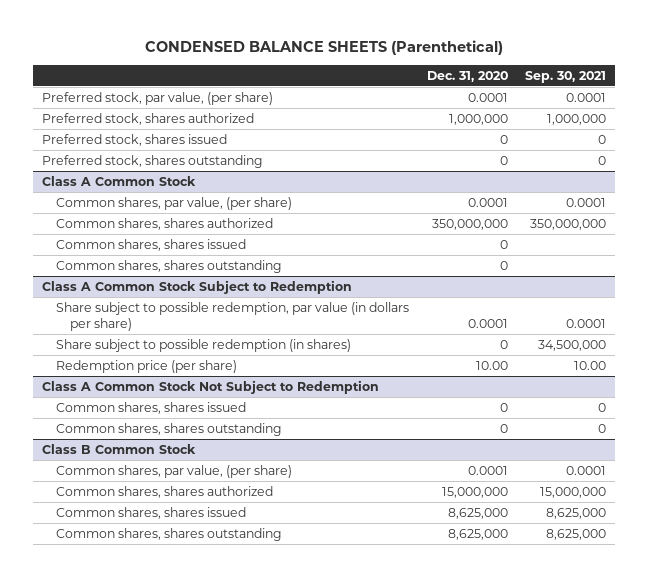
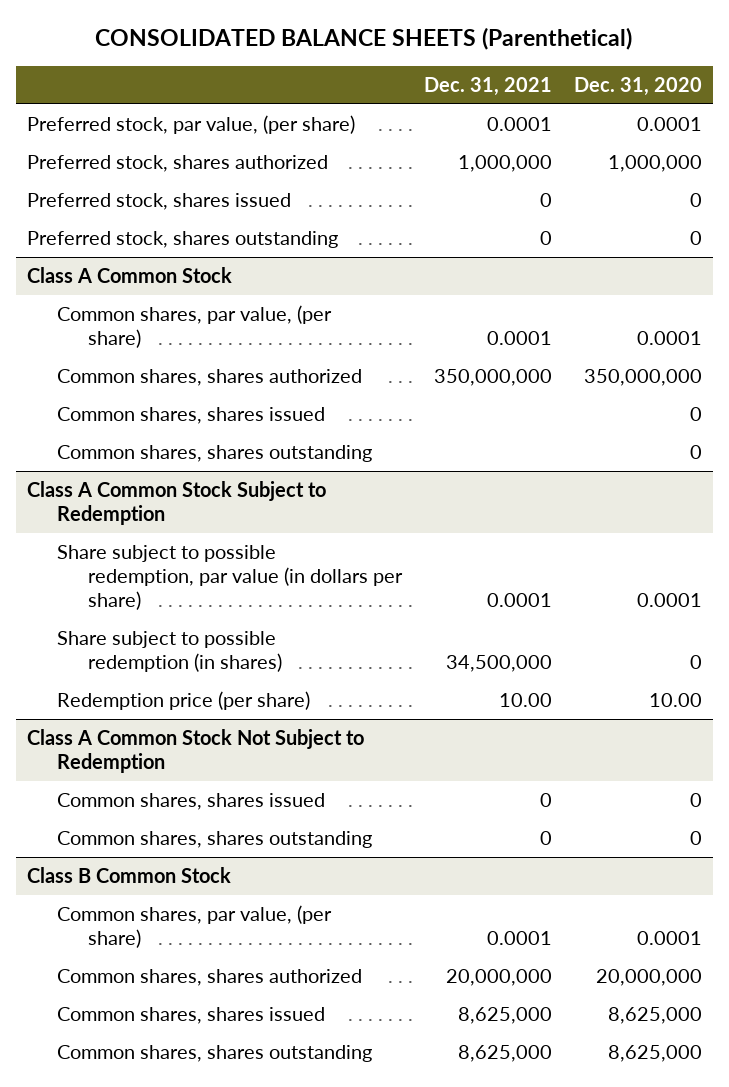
- CONDENSED BALANCE SHEETS (Parenthetical)
+ CONSOLIDATED BALANCE SHEETS (Parenthetical)
- | Dec. 31, 2020 | Sep. 30, 2021
+ | Dec. 31, 2021 | Dec. 31, 2020
@ Class B Common Stock
- Common shares, shares authorized | 15,000,000 | 15,000,000
+ Common shares, shares authorized | 20,000,000 | 20,000,000

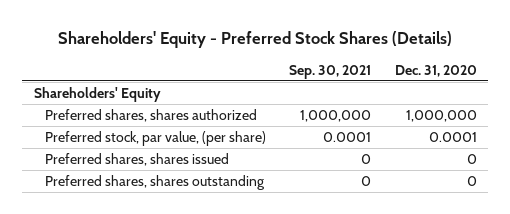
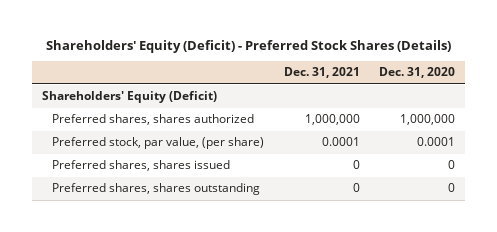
- Shareholders' Equity - Preferred Stock Shares (Details)
+ Shareholders' Equity (Deficit) - Preferred Stock Shares (Details)
- | Sep. 30, 2021 | Dec. 31, 2020
+ | Dec. 31, 2021 | Dec. 31, 2020
- Shareholders' Equity
+ Shareholders' Equity (Deficit)

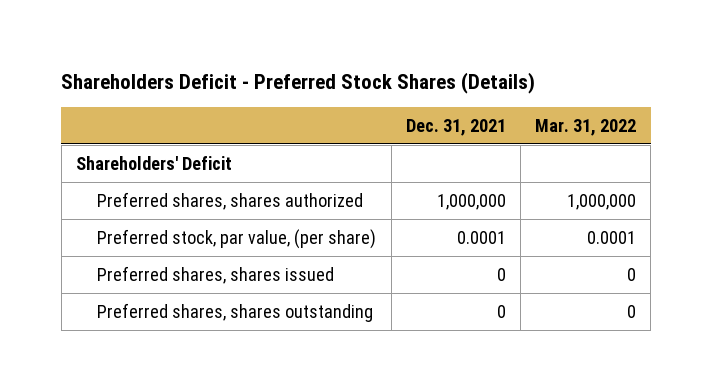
- Shareholders' Equity (Deficit) - Preferred Stock Shares (Details)
+ Shareholders Deficit - Preferred Stock Shares (Details)
- | Dec. 31, 2021 | Dec. 31, 2020
+ | Dec. 31, 2021 | Mar. 31, 2022
- Shareholders' Equity (Deficit)
+ Shareholders' Deficit

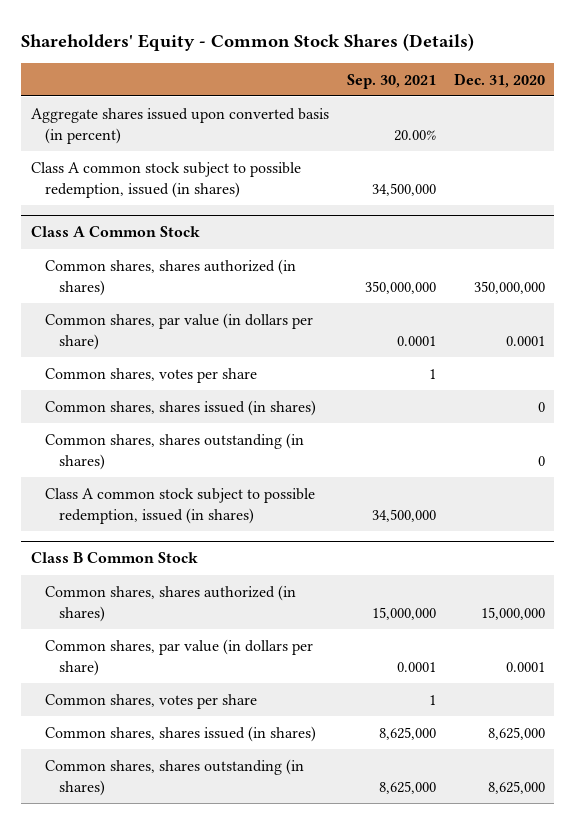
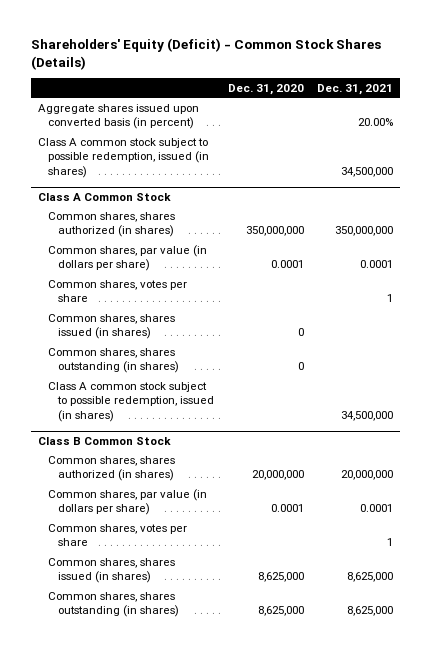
- Shareholders' Equity - Common Stock Shares (Details)
+ Shareholders' Equity (Deficit) - Common Stock Shares (Details)
- | Sep. 30, 2021 | Dec. 31, 2020
+ | Dec. 31, 2020 | Dec. 31, 2021
@ Class B Common Stock
- Common shares, shares authorized (in shares) | 15,000,000 | 15,000,000
+ Common shares, shares authorized (in shares) | 20,000,000 | 20,000,000

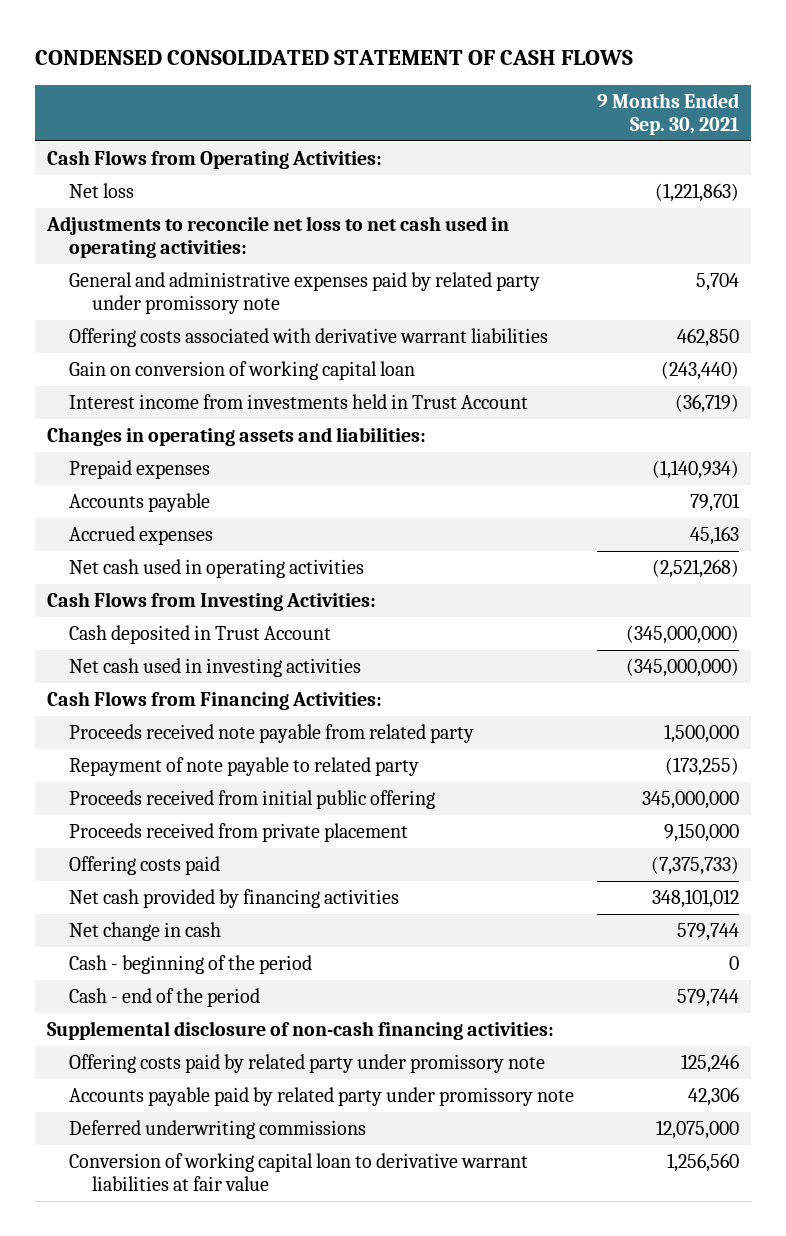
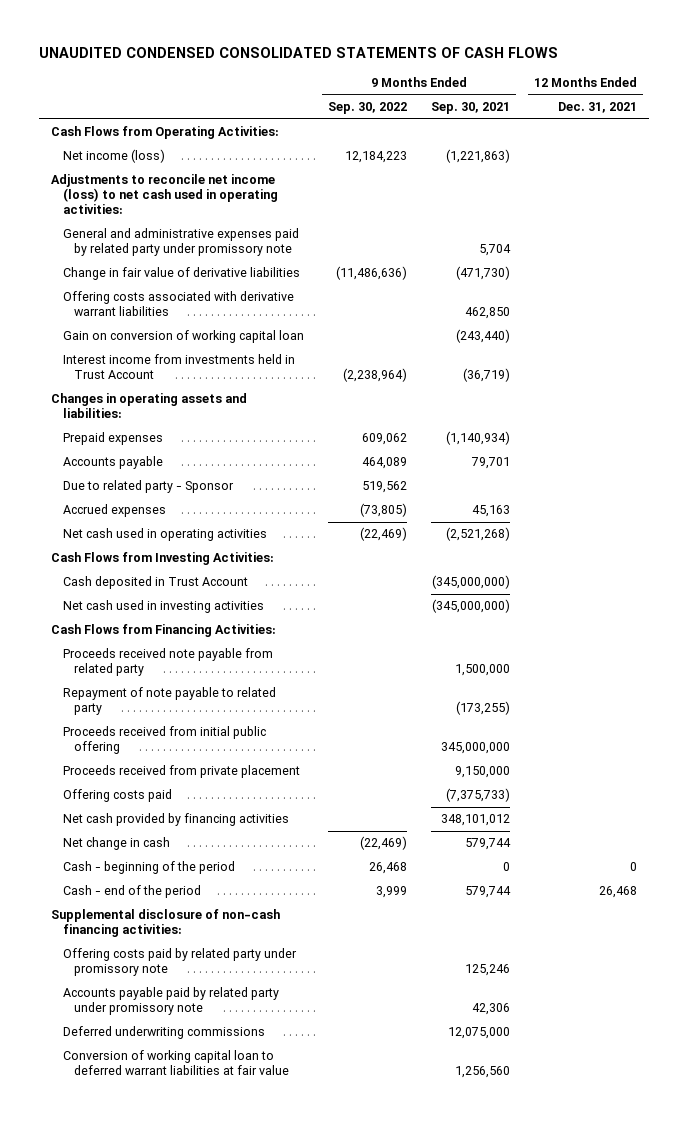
- CONDENSED CONSOLIDATED STATEMENT OF CASH FLOWS
+ UNAUDITED CONDENSED CONSOLIDATED STATEMENTS OF CASH FLOWS
- | 9 Months Ended Sep. 30, 2021
+ | 9 Months Ended Sep. 30, 2022 | 9 Months Ended Sep. 30, 2021 | 12 Months Ended Dec. 31, 2021
- Net loss | (1,221,863)
- Adjustments to reconcile net loss to net cash used in operating activities:
+ Net income (loss) | 12,184,223 | (1,221,863) |
+ Adjustments to reconcile net income (loss) to net cash used in operating activities:
+ Change in fair value of derivative liabilities | (11,486,636) | (471,730) |
+ Due to related party - Sponsor | 519,562 | |
- Conversion of working capital loan to derivative warrant liabilities at fair value | 1,256,560
+ Conversion of working capital loan to deferred warrant liabilities at fair value | | 1,256,560 |

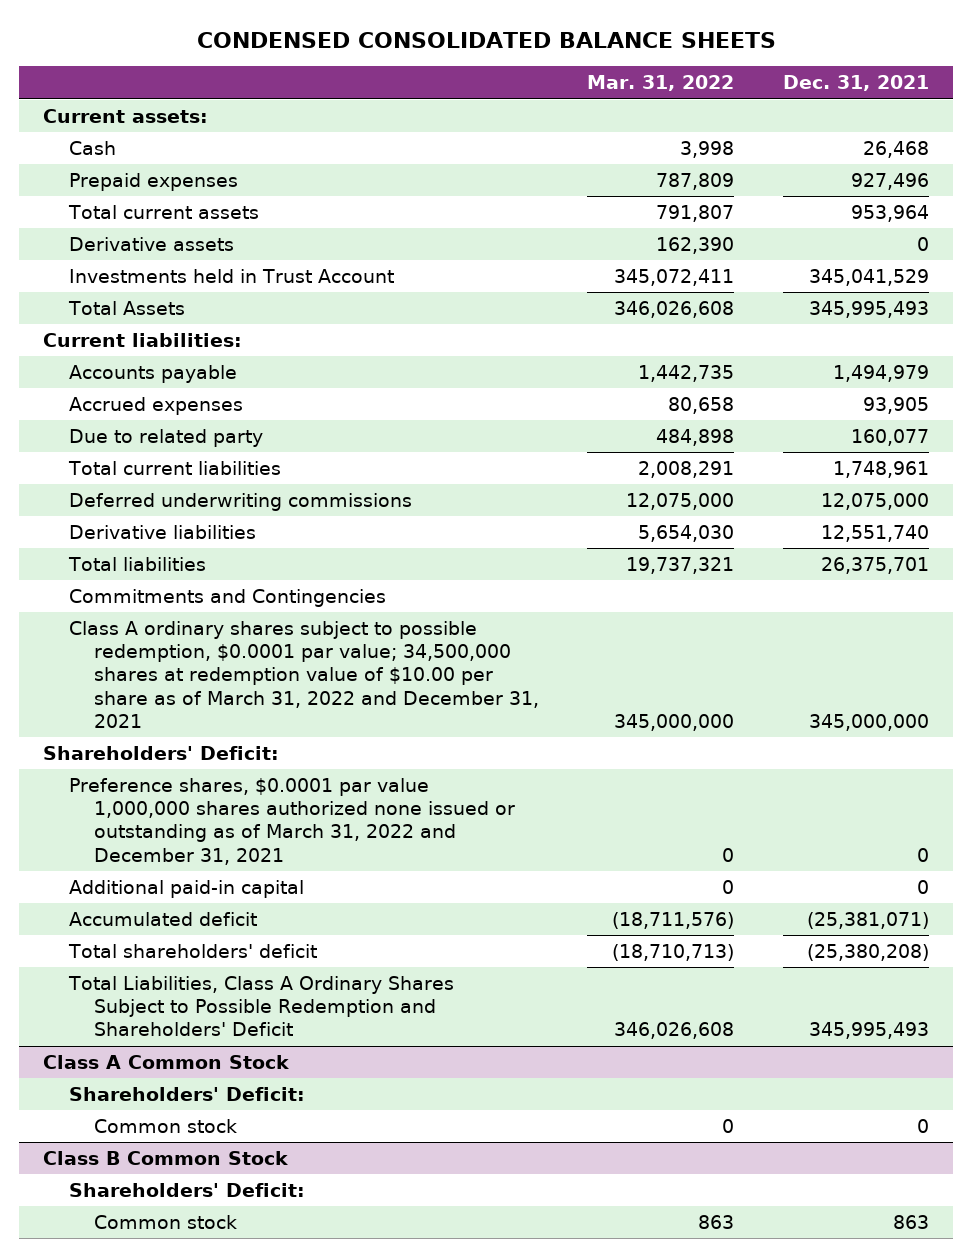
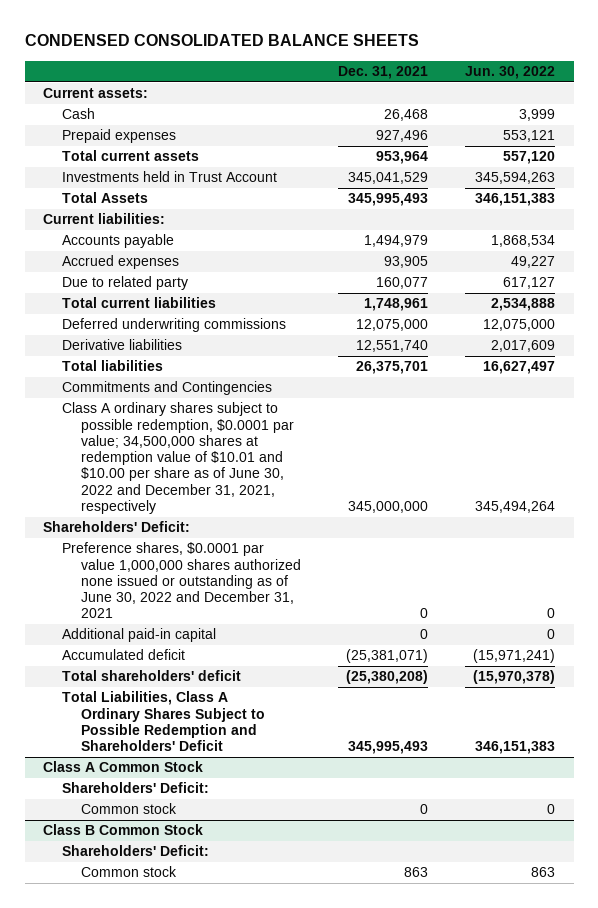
- | Mar. 31, 2022 | Dec. 31, 2021
+ | Dec. 31, 2021 | Jun. 30, 2022
- Derivative assets | 162,390 | 0
- Class A ordinary shares subject to possible redemption, $0.0001 par value; 34,500,000 shares at redemption value of $10.00 per share as of March 31, 2022 and December 31, 2021 | 345,000,000 | 345,000,000
+ Class A ordinary shares subject to possible redemption, $0.0001 par value; 34,500,000 shares at redemption value of $10.01 and $10.00 per share as of June 30, 2022 and December 31, 2021, respectively | 345,000,000 | 345,494,264
- Preference shares, $0.0001 par value 1,000,000 shares authorized none issued or outstanding as of March 31, 2022 and December 31, 2021 | 0 | 0
+ Preference shares, $0.0001 par value 1,000,000 shares authorized none issued or outstanding as of June 30, 2022 and December 31, 2021 | 0 | 0

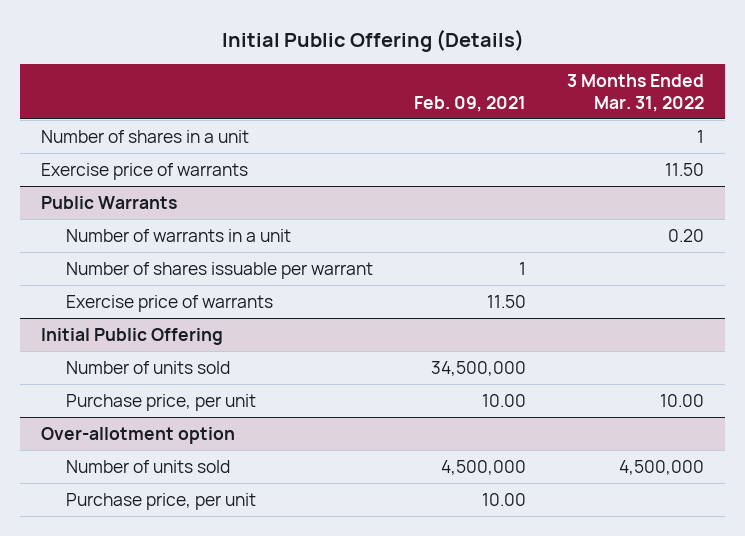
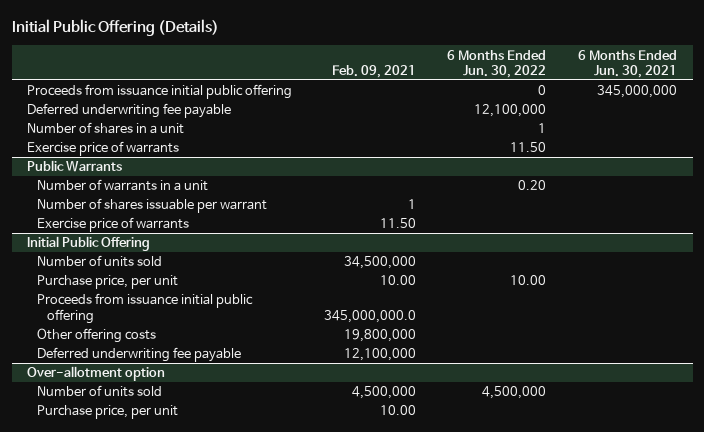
- | Feb. 09, 2021 | 3 Months Ended Mar. 31, 2022
+ | Feb. 09, 2021 | 6 Months Ended Jun. 30, 2022 | 6 Months Ended Jun. 30, 2021
+ Proceeds from issuance initial public offering | | 0 | 345,000,000
+ Deferred underwriting fee payable | | 12,100,000 |
@ Initial Public Offering
+ Proceeds from issuance initial public offering | 345,000,000.0 | |
+ Other offering costs | 19,800,000 | |
+ Deferred underwriting fee payable | 12,100,000 | |

